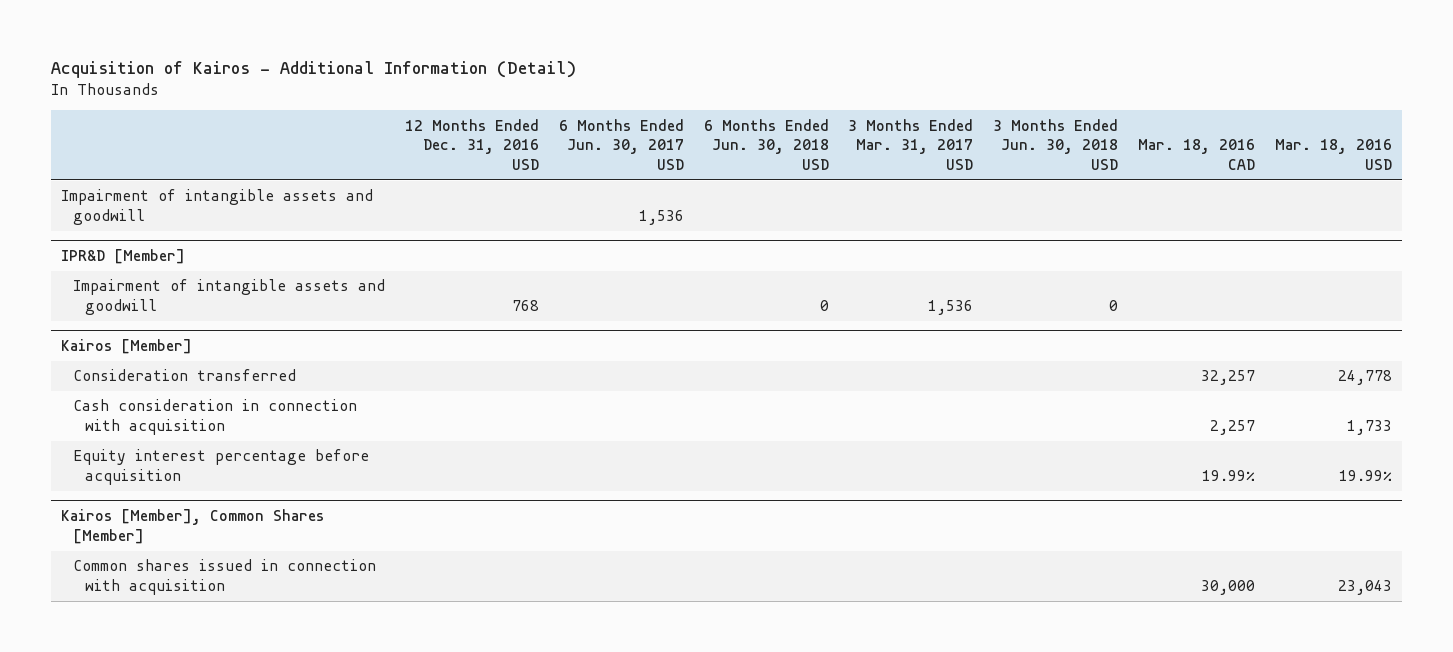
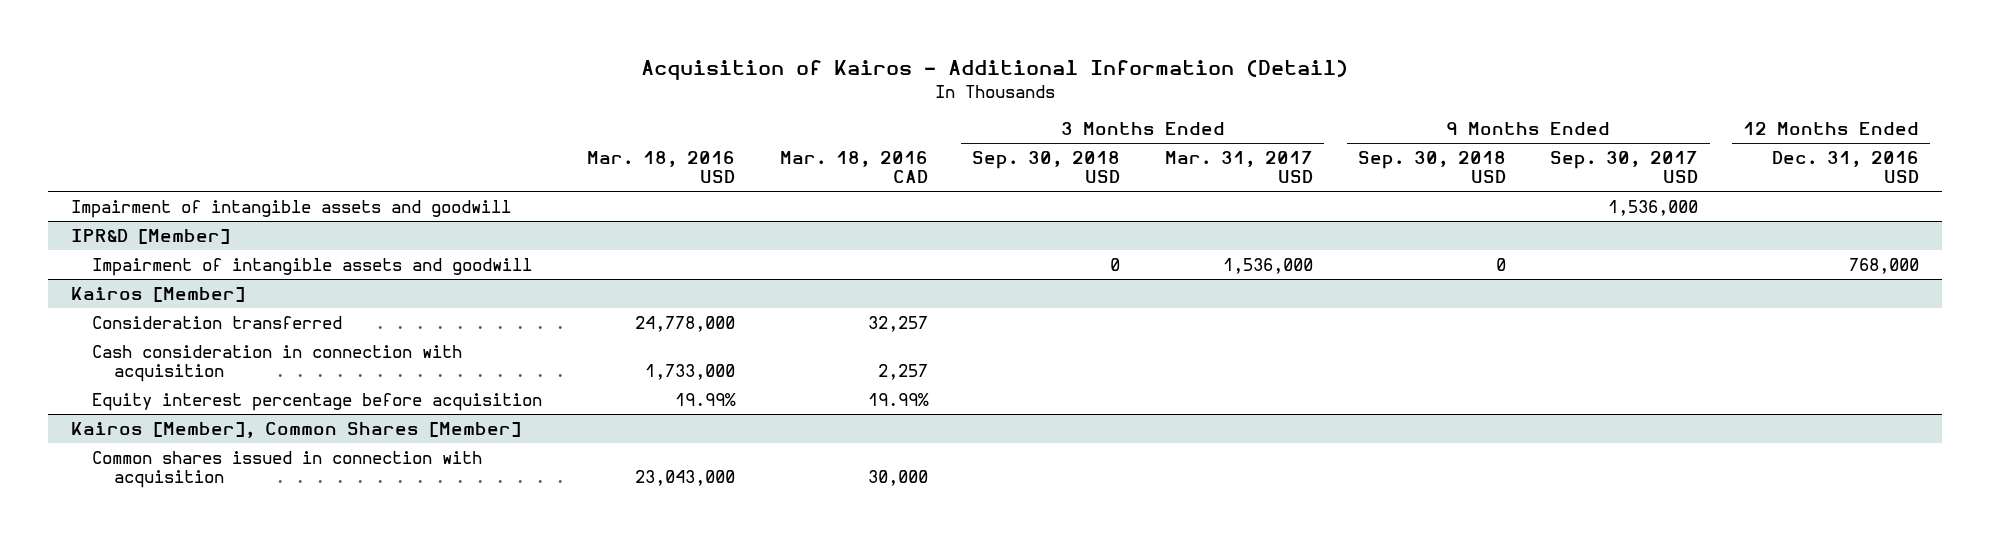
- | 12 Months Ended Dec. 31, 2016 USD | 6 Months Ended Jun. 30, 2017 USD | 6 Months Ended Jun. 30, 2018 USD | 3 Months Ended Mar. 31, 2017 USD | 3 Months Ended Jun. 30, 2018 USD | Mar. 18, 2016 CAD | Mar. 18, 2016 USD
+ | Mar. 18, 2016 USD | Mar. 18, 2016 CAD | 3 Months Ended Sep. 30, 2018 USD | 3 Months Ended Mar. 31, 2017 USD | 9 Months Ended Sep. 30, 2018 USD | 9 Months Ended Sep. 30, 2017 USD | 12 Months Ended Dec. 31, 2016 USD
@ IPR&D [Member]
- Impairment of intangible assets and goodwill | 768 | | 0 | 1,536 | 0 | |
+ Impairment of intangible assets and goodwill | | | 0 | 1,536,000 | 0 | | 768,000
@ Kairos [Member]
- Consideration transferred | | | | | | 32,257 | 24,778
- Cash consideration in connection with acquisition | | | | | | 2,257 | 1,733
+ Consideration transferred | 24,778,000 | 32,257 | | | | |
+ Cash consideration in connection with acquisition | 1,733,000 | 2,257 | | | | |
@ Kairos [Member], Common Shares [Member]
- Common shares issued in connection with acquisition | | | | | | 30,000 | 23,043
+ Common shares issued in connection with acquisition | 23,043,000 | 30,000 | | | | |

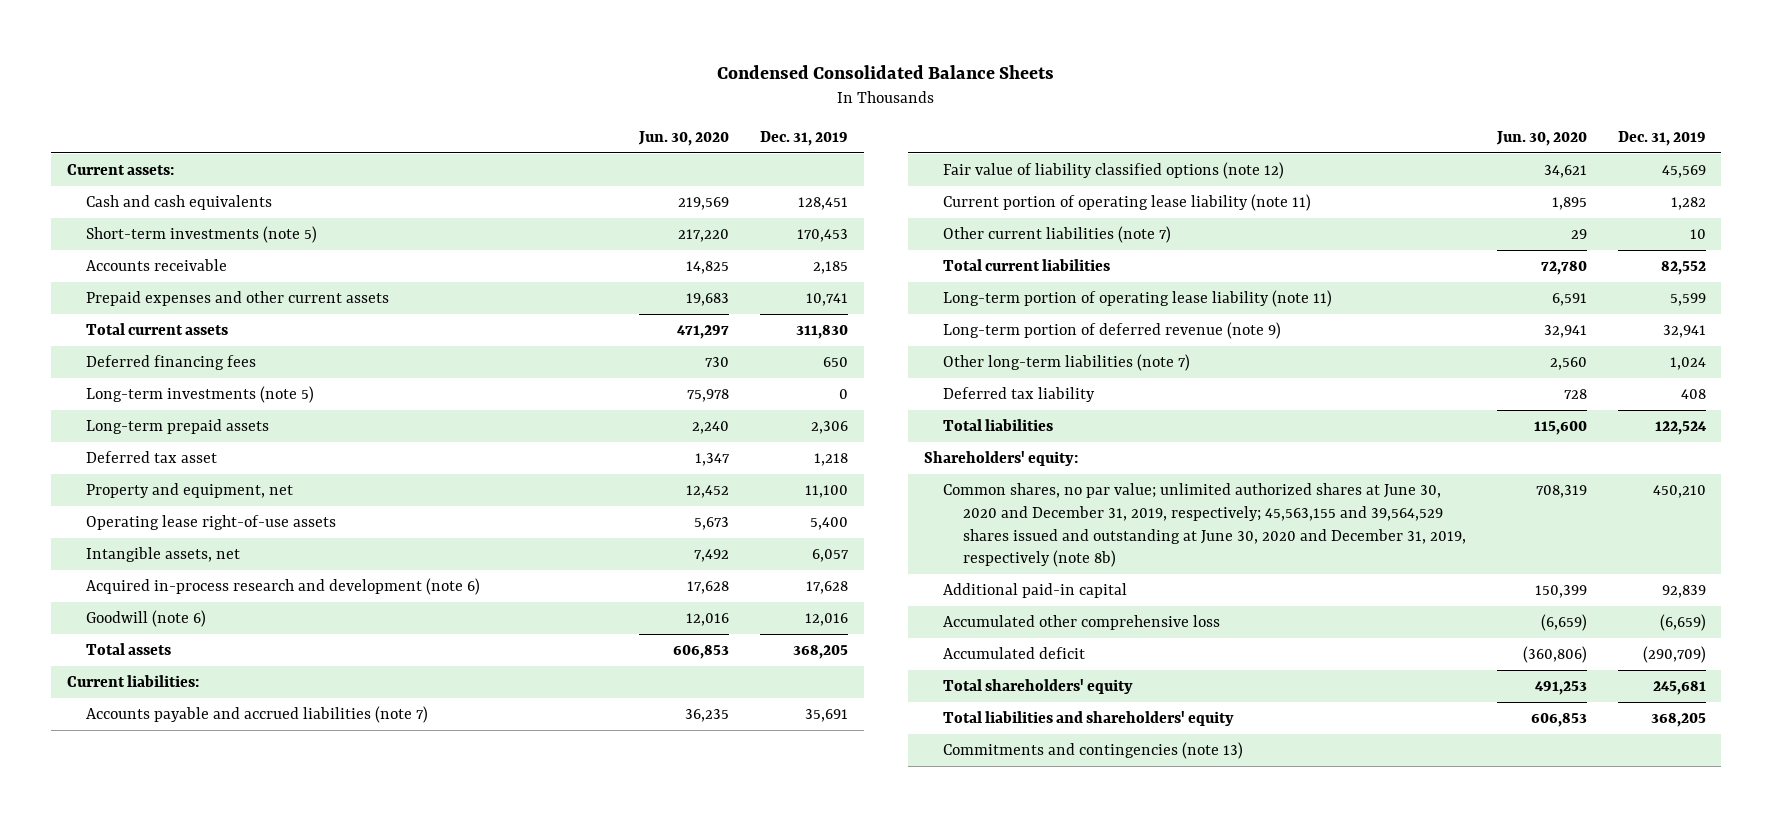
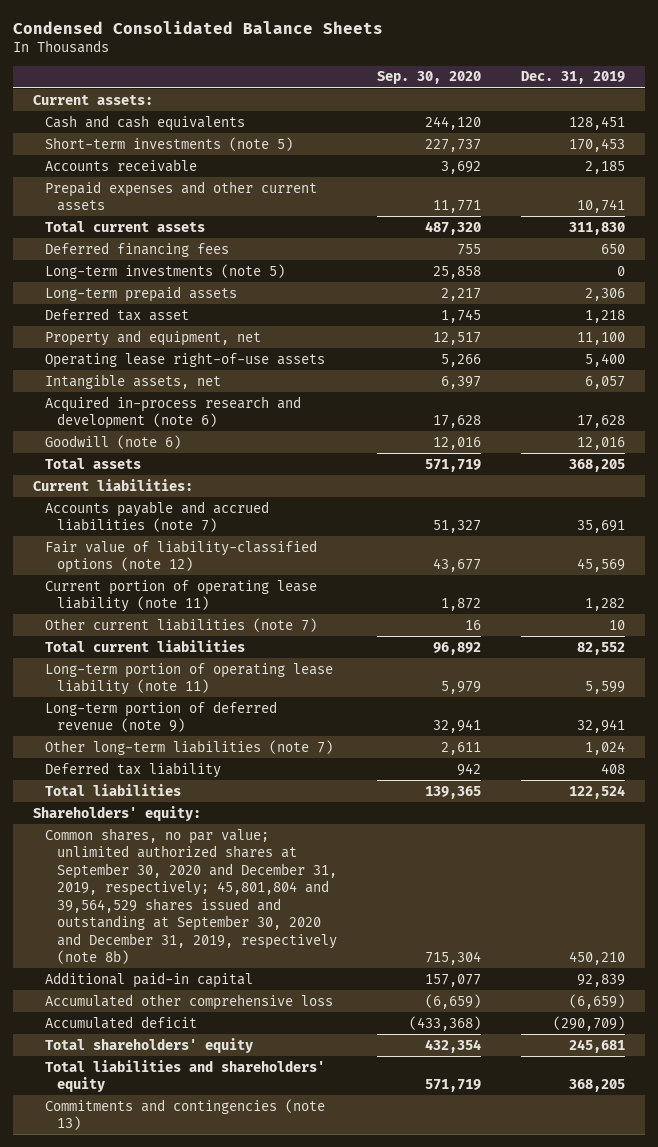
- | Jun. 30, 2020 | Dec. 31, 2019
+ | Sep. 30, 2020 | Dec. 31, 2019
- Fair value of liability classified options (note 12) | 34,621 | 45,569
+ Fair value of liability-classified options (note 12) | 43,677 | 45,569
- Common shares, no par value; unlimited authorized shares at June 30, 2020 and December 31, 2019, respectively; 45,563,155 and 39,564,529 shares issued and outstanding at June 30, 2020 and December 31, 2019, respectively (note 8b) | 708,319 | 450,210
+ Common shares, no par value; unlimited authorized shares at September 30, 2020 and December 31, 2019, respectively; 45,801,804 and 39,564,529 shares issued and outstanding at September 30, 2020 and December 31, 2019, respectively (note 8b) | 715,304 | 450,210

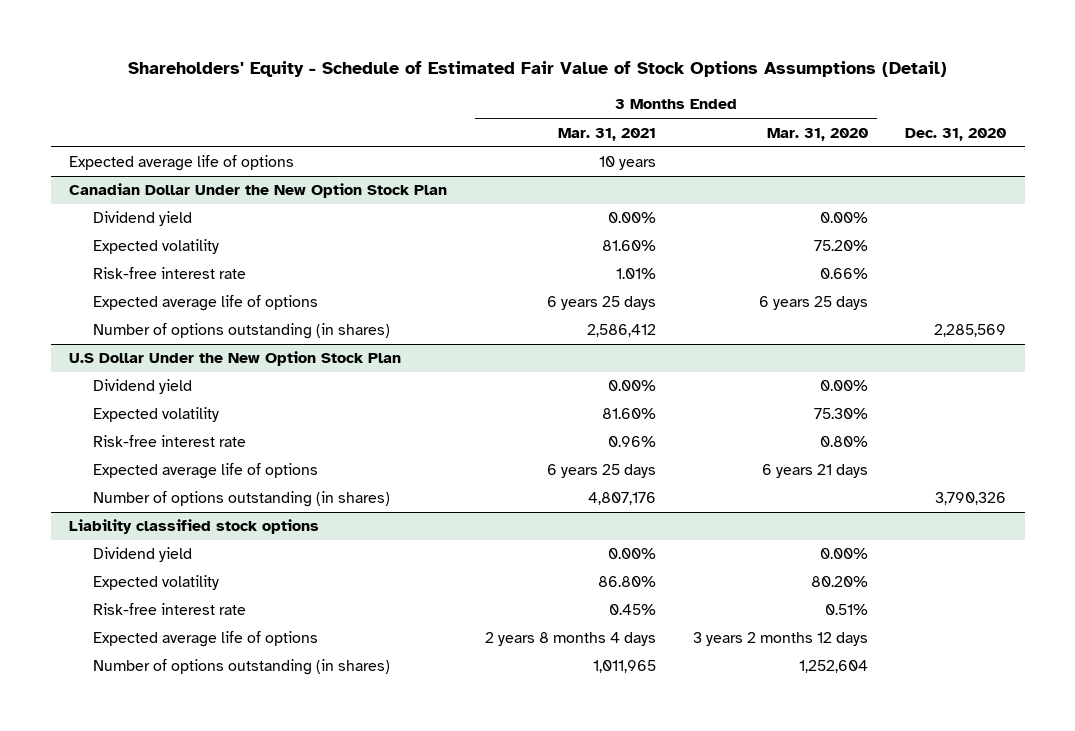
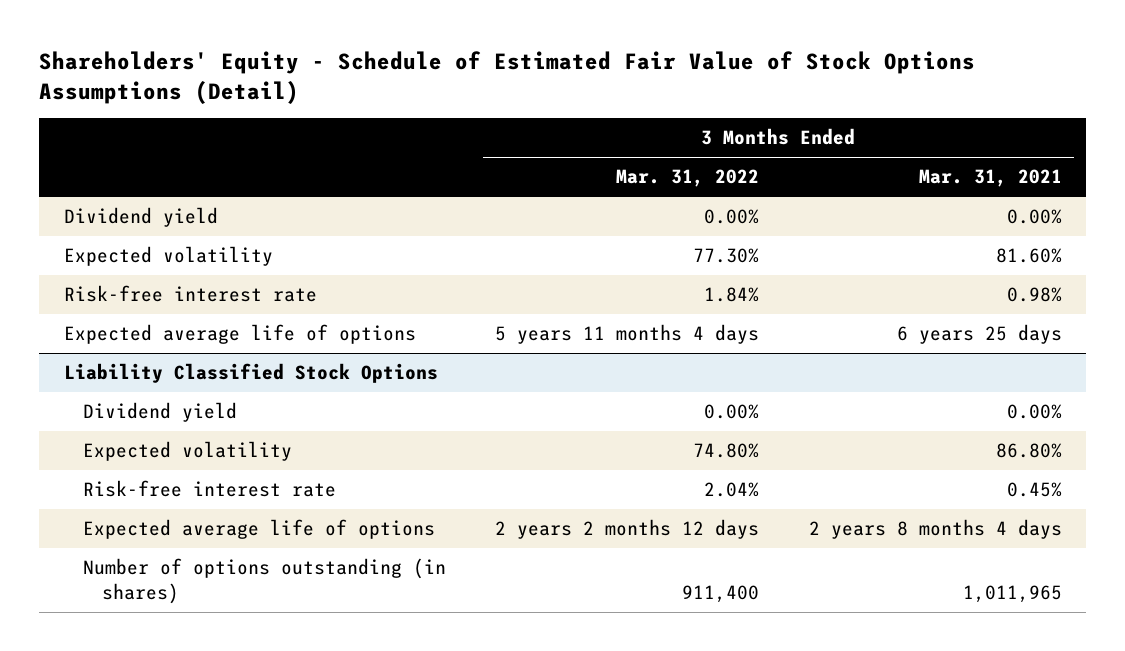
- | 3 Months Ended Mar. 31, 2021 | 3 Months Ended Mar. 31, 2020 | Dec. 31, 2020
+ | 3 Months Ended Mar. 31, 2022 | 3 Months Ended Mar. 31, 2021
- Expected average life of options | 10 years | |
- Canadian Dollar Under the New Option Stock Plan
- Risk-free interest rate | 1.01% | 0.66% |
- Expected average life of options | 6 years 25 days | 6 years 25 days |
- Number of options outstanding (in shares) | 2,586,412 | | 2,285,569
- U.S Dollar Under the New Option Stock Plan
- Dividend yield | 0.00% | 0.00% |
- Expected volatility | 81.60% | 75.30% |
- Risk-free interest rate | 0.96% | 0.80% |
+ Risk-free interest rate | 1.84% | 0.98%
- Number of options outstanding (in shares) | 4,807,176 | | 3,790,326
- Liability classified stock options
+ Liability Classified Stock Options

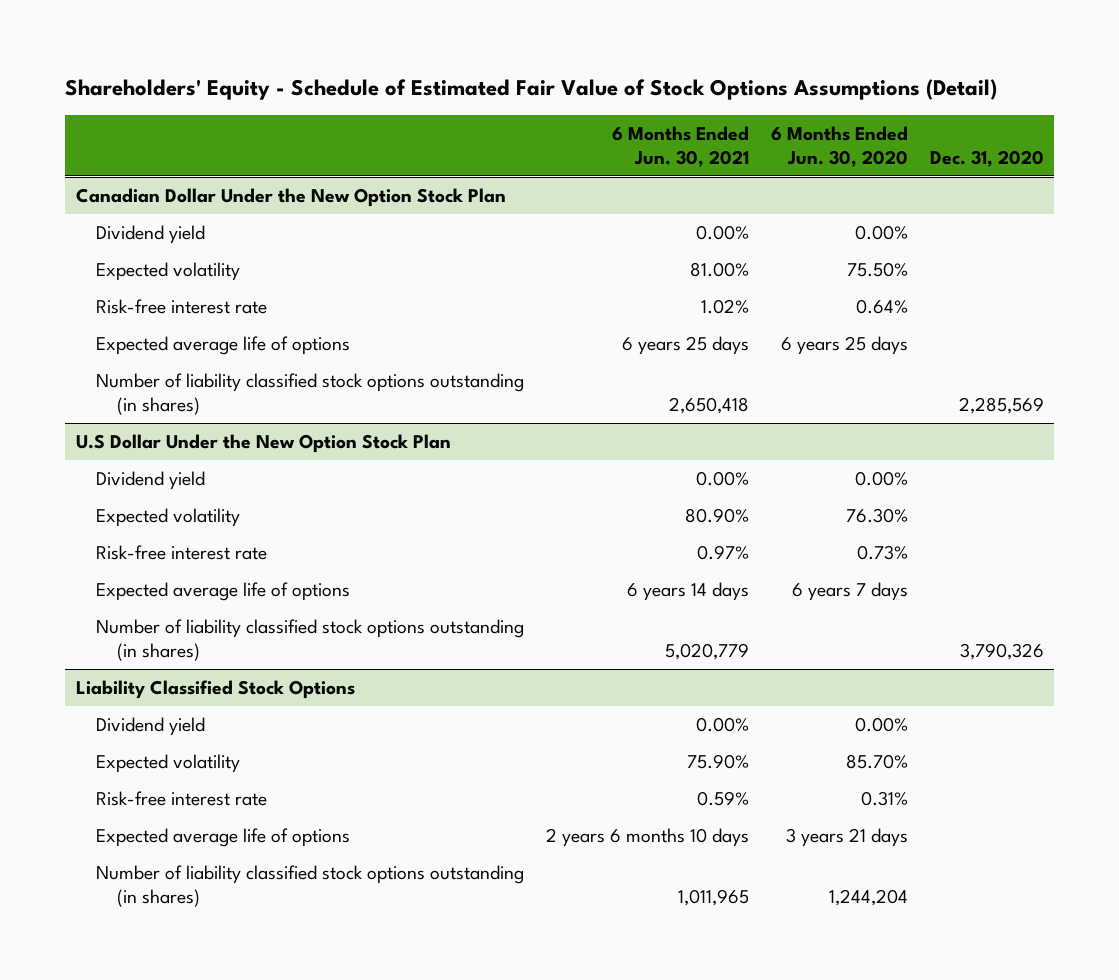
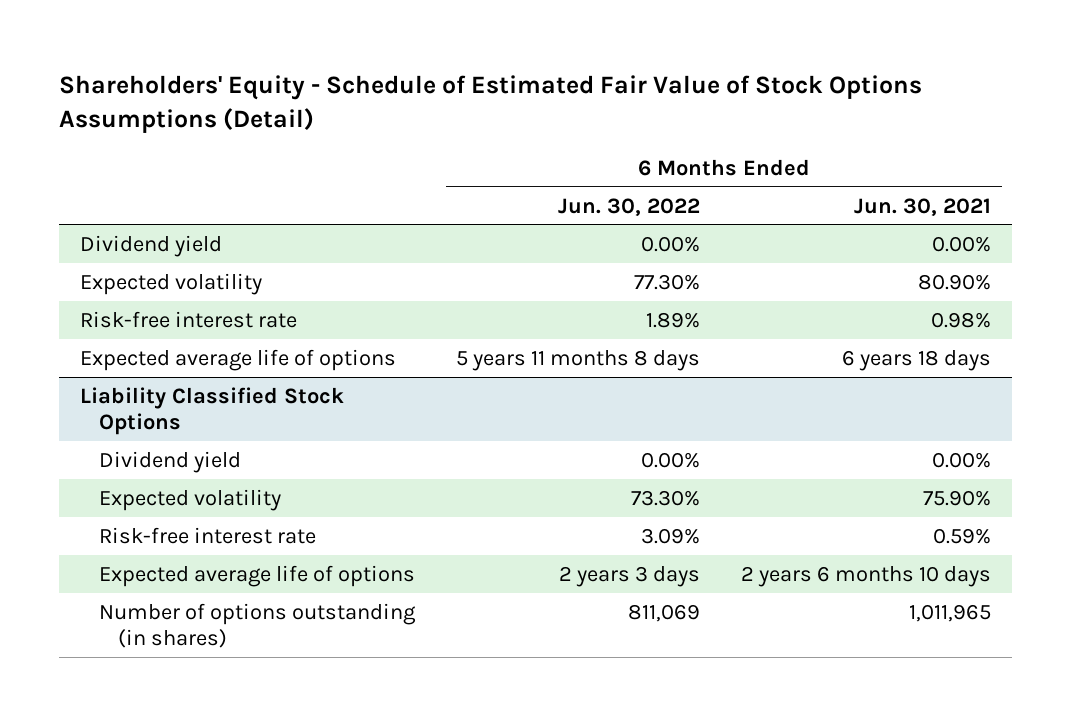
- | 6 Months Ended Jun. 30, 2021 | 6 Months Ended Jun. 30, 2020 | Dec. 31, 2020
+ | 6 Months Ended Jun. 30, 2022 | 6 Months Ended Jun. 30, 2021
- Canadian Dollar Under the New Option Stock Plan
- Expected volatility | 81.00% | 75.50% |
- Risk-free interest rate | 1.02% | 0.64% |
- Expected average life of options | 6 years 25 days | 6 years 25 days |
- Number of liability classified stock options outstanding (in shares) | 2,650,418 | | 2,285,569
- U.S Dollar Under the New Option Stock Plan
- Dividend yield | 0.00% | 0.00% |
- Risk-free interest rate | 0.97% | 0.73% |
- Expected average life of options | 6 years 14 days | 6 years 7 days |
- Number of liability classified stock options outstanding (in shares) | 5,020,779 | | 3,790,326
+ Risk-free interest rate | 1.89% | 0.98%
+ Expected average life of options | 5 years 11 months 8 days | 6 years 18 days
@ Liability Classified Stock Options
- Number of liability classified stock options outstanding (in shares) | 1,011,965 | 1,244,204 |
+ Number of options outstanding (in shares) | 811,069 | 1,011,965

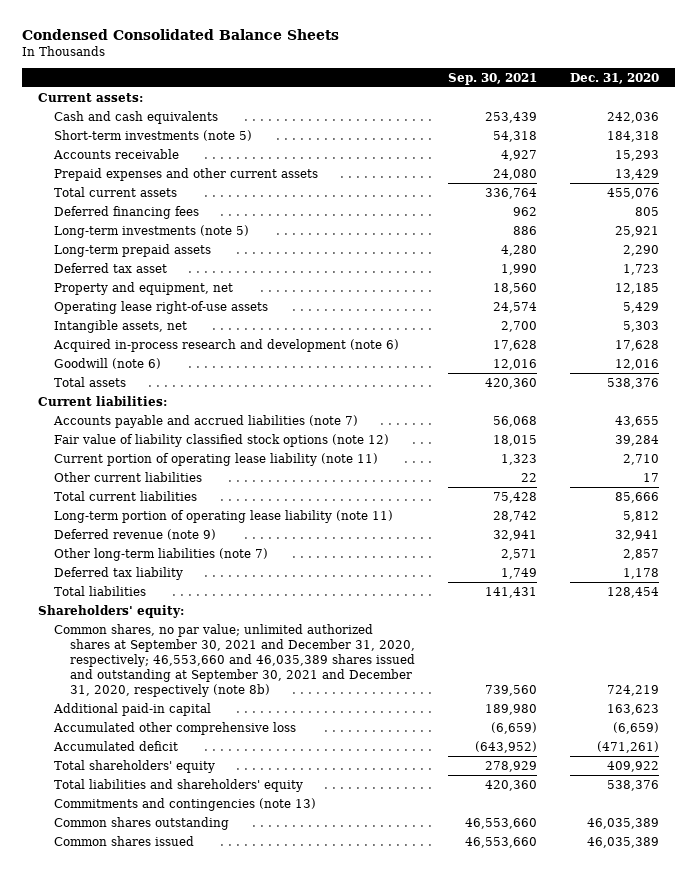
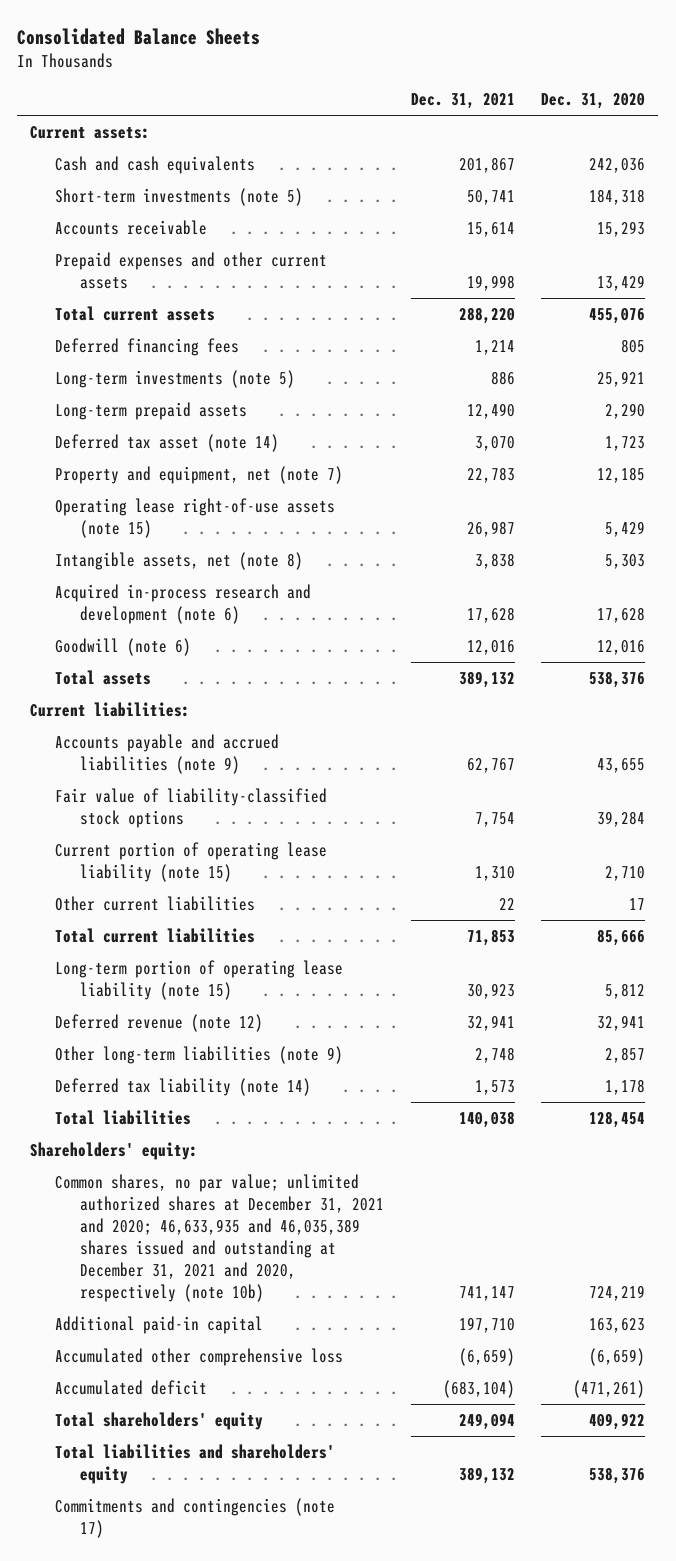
- Condensed Consolidated Balance Sheets
+ Consolidated Balance Sheets
- | Sep. 30, 2021 | Dec. 31, 2020
+ | Dec. 31, 2021 | Dec. 31, 2020
- Deferred tax asset | 1,990 | 1,723
- Property and equipment, net | 18,560 | 12,185
- Operating lease right-of-use assets | 24,574 | 5,429
- Intangible assets, net | 2,700 | 5,303
+ Deferred tax asset (note 14) | 3,070 | 1,723
+ Property and equipment, net (note 7) | 22,783 | 12,185
+ Operating lease right-of-use assets (note 15) | 26,987 | 5,429
+ Intangible assets, net (note 8) | 3,838 | 5,303
- Accounts payable and accrued liabilities (note 7) | 56,068 | 43,655
- Fair value of liability classified stock options (note 12) | 18,015 | 39,284
- Current portion of operating lease liability (note 11) | 1,323 | 2,710
+ Accounts payable and accrued liabilities (note 9) | 62,767 | 43,655
+ Fair value of liability-classified stock options | 7,754 | 39,284
+ Current portion of operating lease liability (note 15) | 1,310 | 2,710
- Long-term portion of operating lease liability (note 11) | 28,742 | 5,812
- Deferred revenue (note 9) | 32,941 | 32,941
- Other long-term liabilities (note 7) | 2,571 | 2,857
- Deferred tax liability | 1,749 | 1,178
+ Long-term portion of operating lease liability (note 15) | 30,923 | 5,812
+ Deferred revenue (note 12) | 32,941 | 32,941
+ Other long-term liabilities (note 9) | 2,748 | 2,857
+ Deferred tax liability (note 14) | 1,573 | 1,178
- Common shares, no par value; unlimited authorized shares at September 30, 2021 and December 31, 2020, respectively; 46,553,660 and 46,035,389 shares issued and outstanding at September 30, 2021 and December 31, 2020, respectively (note 8b) | 739,560 | 724,219
+ Common shares, no par value; unlimited authorized shares at December 31, 2021 and 2020; 46,633,935 and 46,035,389 shares issued and outstanding at December 31, 2021 and 2020, respectively (note 10b) | 741,147 | 724,219
- Commitments and contingencies (note 13)
- Common shares outstanding | 46,553,660 | 46,035,389
- Common shares issued | 46,553,660 | 46,035,389
+ Commitments and contingencies (note 17)

